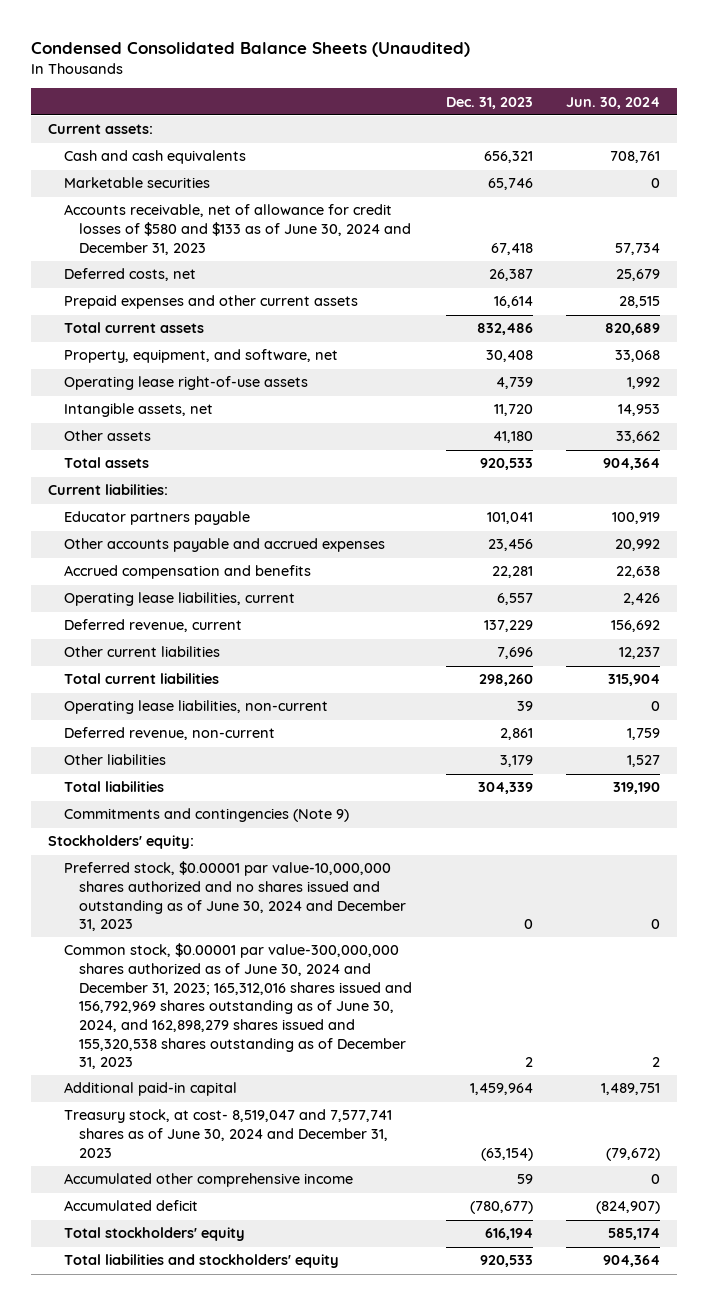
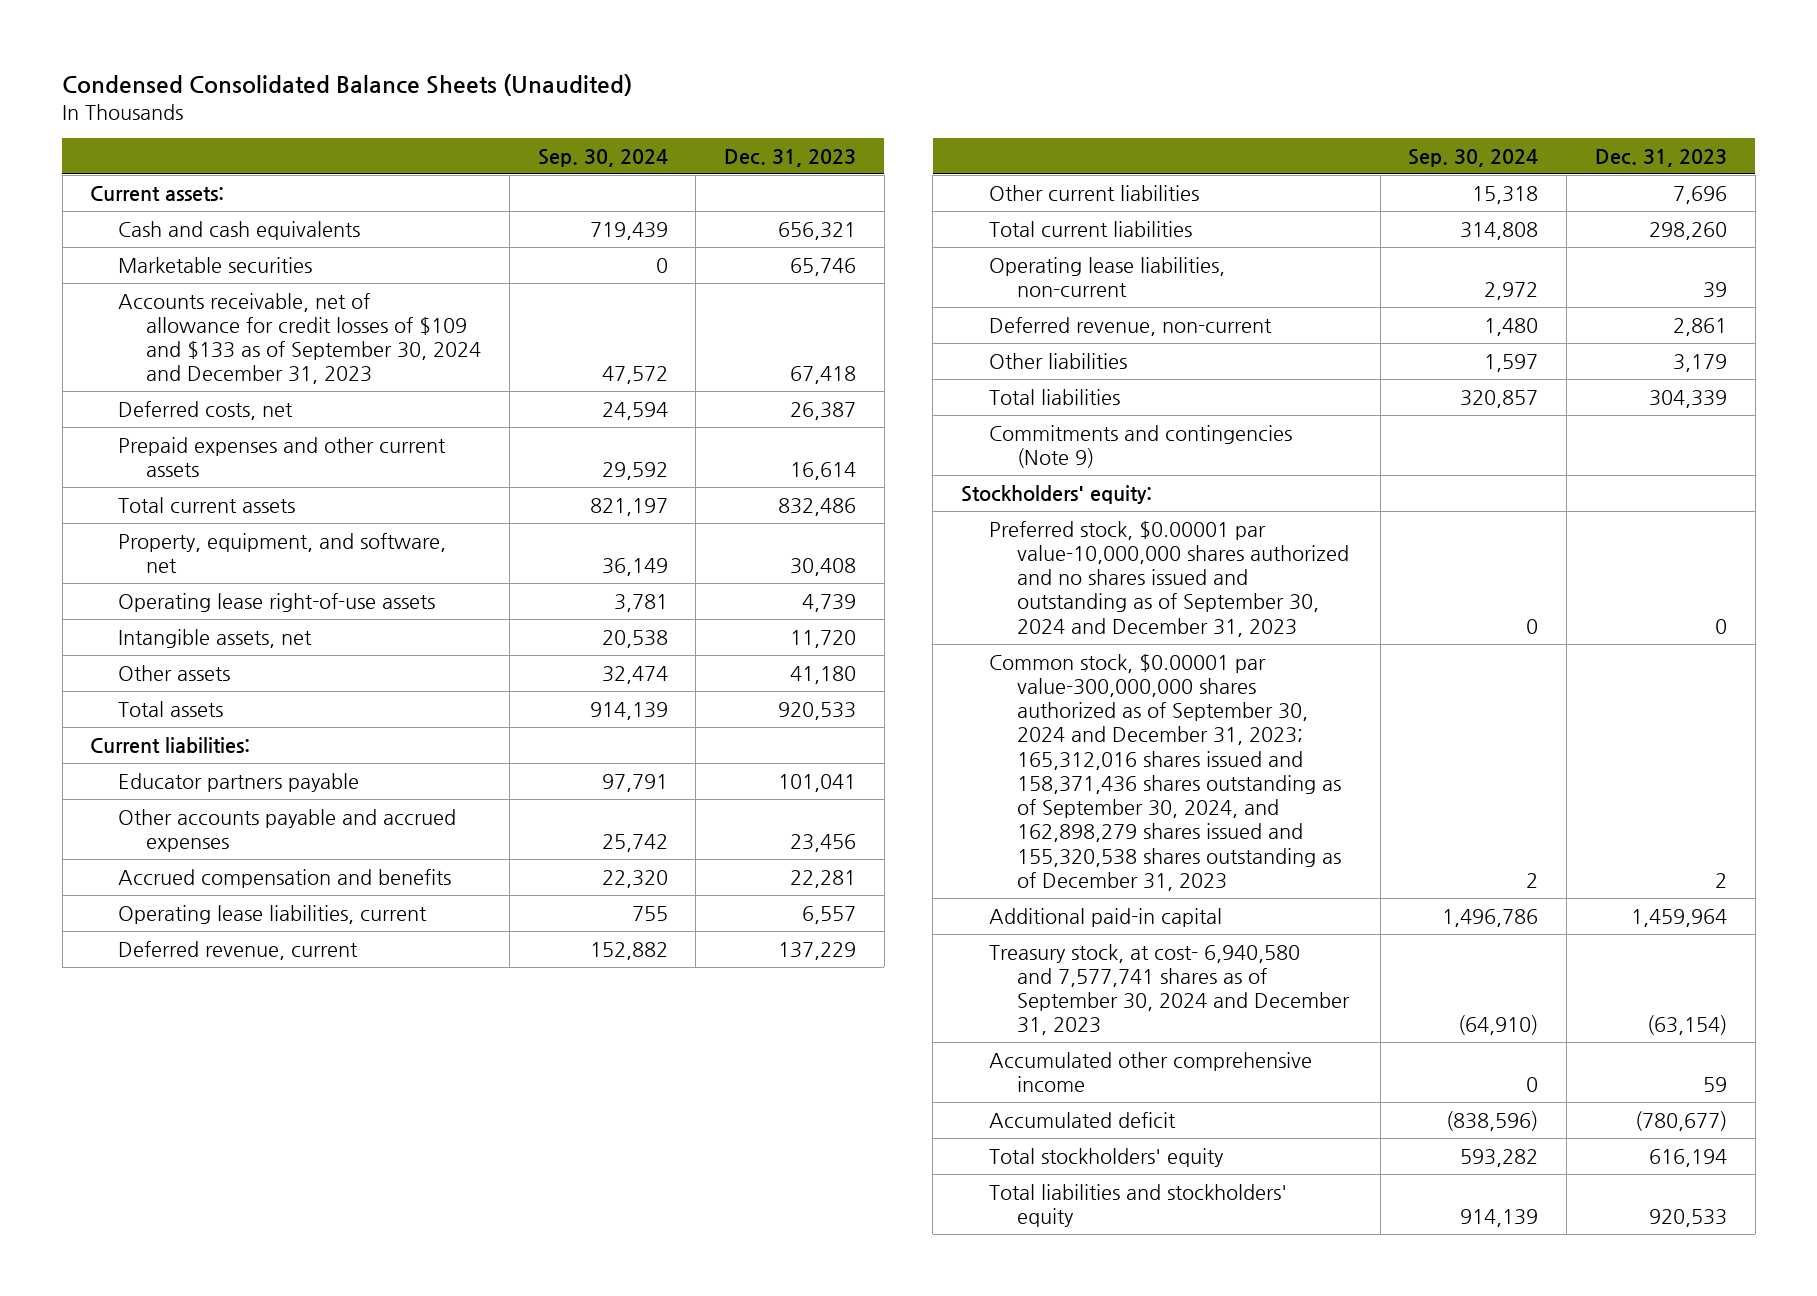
- | Dec. 31, 2023 | Jun. 30, 2024
+ | Sep. 30, 2024 | Dec. 31, 2023
- Accounts receivable, net of allowance for credit losses of $580 and $133 as of June 30, 2024 and December 31, 2023 | 67,418 | 57,734
+ Accounts receivable, net of allowance for credit losses of $109 and $133 as of September 30, 2024 and December 31, 2023 | 47,572 | 67,418
- Preferred stock, $0.00001 par value-10,000,000 shares authorized and no shares issued and outstanding as of June 30, 2024 and December 31, 2023 | 0 | 0
- Common stock, $0.00001 par value-300,000,000 shares authorized as of June 30, 2024 and December 31, 2023; 165,312,016 shares issued and 156,792,969 shares outstanding as of June 30, 2024, and 162,898,279 shares issued and 155,320,538 shares outstanding as of December 31, 2023 | 2 | 2
+ Preferred stock, $0.00001 par value-10,000,000 shares authorized and no shares issued and outstanding as of September 30, 2024 and December 31, 2023 | 0 | 0
+ Common stock, $0.00001 par value-300,000,000 shares authorized as of September 30, 2024 and December 31, 2023; 165,312,016 shares issued and 158,371,436 shares outstanding as of September 30, 2024, and 162,898,279 shares issued and 155,320,538 shares outstanding as of December 31, 2023 | 2 | 2
- Treasury stock, at cost- 8,519,047 and 7,577,741 shares as of June 30, 2024 and December 31, 2023 | (63,154) | (79,672)
+ Treasury stock, at cost- 6,940,580 and 7,577,741 shares as of September 30, 2024 and December 31, 2023 | (64,910) | (63,154)

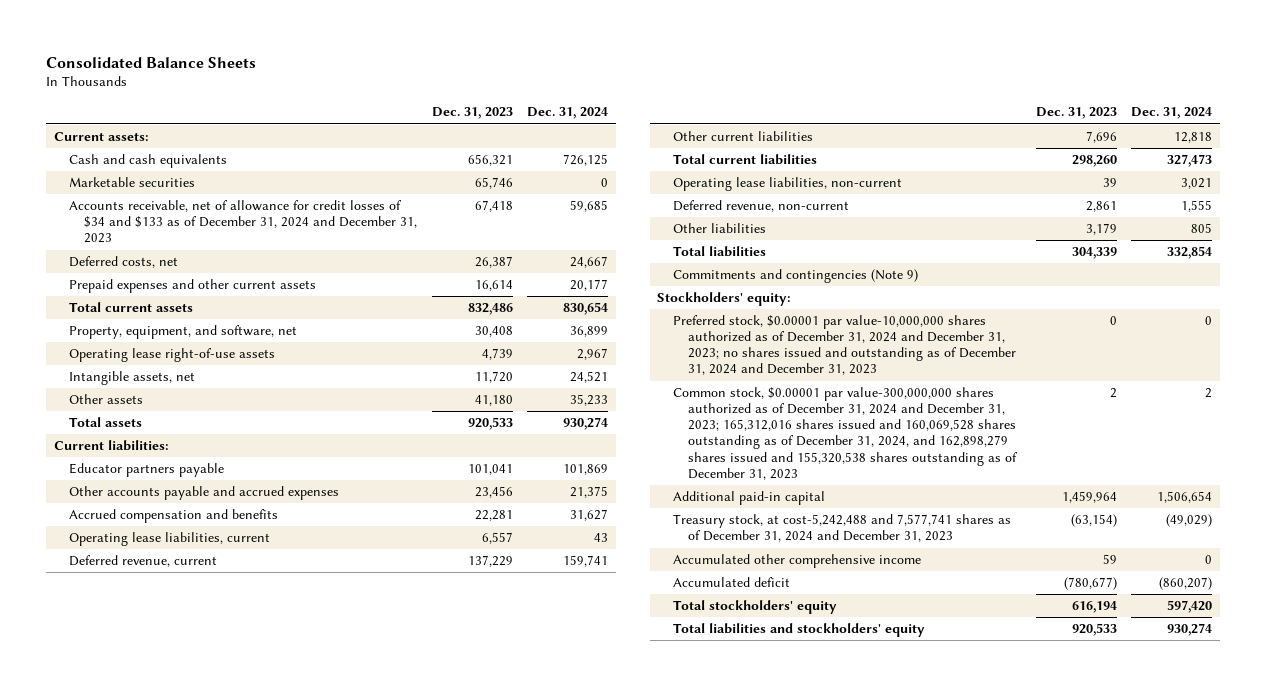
- Condensed Consolidated Balance Sheets (Unaudited)
+ Consolidated Balance Sheets
- | Sep. 30, 2024 | Dec. 31, 2023
+ | Dec. 31, 2023 | Dec. 31, 2024
- Accounts receivable, net of allowance for credit losses of $109 and $133 as of September 30, 2024 and December 31, 2023 | 47,572 | 67,418
+ Accounts receivable, net of allowance for credit losses of $34 and $133 as of December 31, 2024 and December 31, 2023 | 67,418 | 59,685
- Preferred stock, $0.00001 par value-10,000,000 shares authorized and no shares issued and outstanding as of September 30, 2024 and December 31, 2023 | 0 | 0
- Common stock, $0.00001 par value-300,000,000 shares authorized as of September 30, 2024 and December 31, 2023; 165,312,016 shares issued and 158,371,436 shares outstanding as of September 30, 2024, and 162,898,279 shares issued and 155,320,538 shares outstanding as of December 31, 2023 | 2 | 2
+ Preferred stock, $0.00001 par value-10,000,000 shares authorized as of December 31, 2024 and December 31, 2023; no shares issued and outstanding as of December 31, 2024 and December 31, 2023 | 0 | 0
+ Common stock, $0.00001 par value-300,000,000 shares authorized as of December 31, 2024 and December 31, 2023; 165,312,016 shares issued and 160,069,528 shares outstanding as of December 31, 2024, and 162,898,279 shares issued and 155,320,538 shares outstanding as of December 31, 2023 | 2 | 2
- Treasury stock, at cost- 6,940,580 and 7,577,741 shares as of September 30, 2024 and December 31, 2023 | (64,910) | (63,154)
+ Treasury stock, at cost-5,242,488 and 7,577,741 shares as of December 31, 2024 and December 31, 2023 | (63,154) | (49,029)

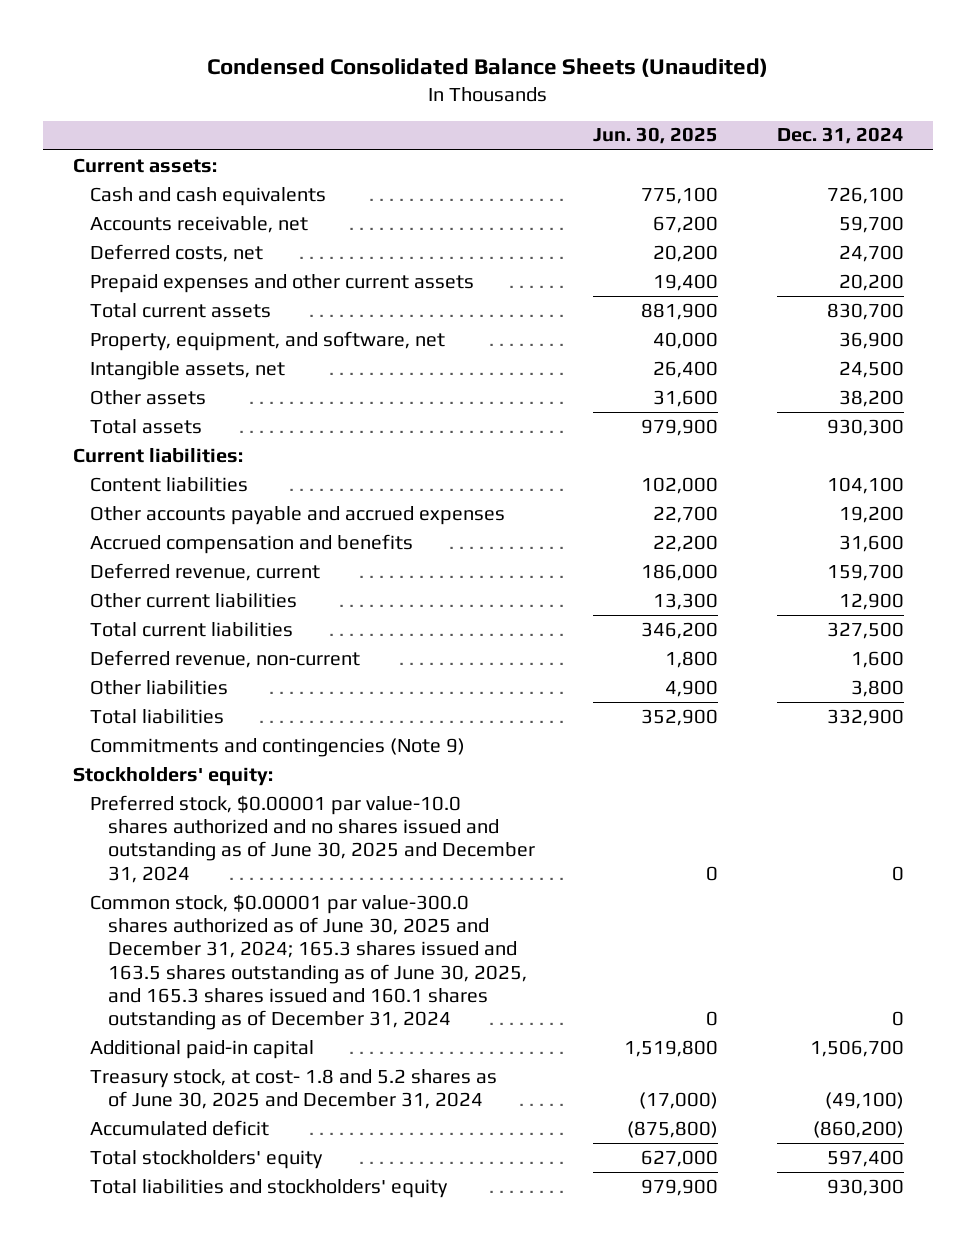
- Consolidated Balance Sheets
+ Condensed Consolidated Balance Sheets (Unaudited)
- | Dec. 31, 2023 | Dec. 31, 2024
+ | Jun. 30, 2025 | Dec. 31, 2024
- Cash and cash equivalents | 656,321 | 726,125
- Marketable securities | 65,746 | 0
- Accounts receivable, net of allowance for credit losses of $34 and $133 as of December 31, 2024 and December 31, 2023 | 67,418 | 59,685
- Deferred costs, net | 26,387 | 24,667
- Prepaid expenses and other current assets | 16,614 | 20,177
- Total current assets | 832,486 | 830,654
- Property, equipment, and software, net | 30,408 | 36,899
- Operating lease right-of-use assets | 4,739 | 2,967
- Intangible assets, net | 11,720 | 24,521
- Other assets | 41,180 | 35,233
- Total assets | 920,533 | 930,274
+ Cash and cash equivalents | 775,100 | 726,100
+ Accounts receivable, net | 67,200 | 59,700
+ Deferred costs, net | 20,200 | 24,700
+ Prepaid expenses and other current assets | 19,400 | 20,200
+ Total current assets | 881,900 | 830,700
+ Property, equipment, and software, net | 40,000 | 36,900
+ Intangible assets, net | 26,400 | 24,500
+ Other assets | 31,600 | 38,200
+ Total assets | 979,900 | 930,300
- Educator partners payable | 101,041 | 101,869
- Other accounts payable and accrued expenses | 23,456 | 21,375
- Accrued compensation and benefits | 22,281 | 31,627
- Operating lease liabilities, current | 6,557 | 43
- Deferred revenue, current | 137,229 | 159,741
- Other current liabilities | 7,696 | 12,818
- Total current liabilities | 298,260 | 327,473
- Operating lease liabilities, non-current | 39 | 3,021
- Deferred revenue, non-current | 2,861 | 1,555
- Other liabilities | 3,179 | 805
- Total liabilities | 304,339 | 332,854
+ Content liabilities | 102,000 | 104,100
+ Other accounts payable and accrued expenses | 22,700 | 19,200
+ Accrued compensation and benefits | 22,200 | 31,600
+ Deferred revenue, current | 186,000 | 159,700
+ Other current liabilities | 13,300 | 12,900
+ Total current liabilities | 346,200 | 327,500
+ Deferred revenue, non-current | 1,800 | 1,600
+ Other liabilities | 4,900 | 3,800
+ Total liabilities | 352,900 | 332,900
- Preferred stock, $0.00001 par value-10,000,000 shares authorized as of December 31, 2024 and December 31, 2023; no shares issued and outstanding as of December 31, 2024 and December 31, 2023 | 0 | 0
- Common stock, $0.00001 par value-300,000,000 shares authorized as of December 31, 2024 and December 31, 2023; 165,312,016 shares issued and 160,069,528 shares outstanding as of December 31, 2024, and 162,898,279 shares issued and 155,320,538 shares outstanding as of December 31, 2023 | 2 | 2
- Additional paid-in capital | 1,459,964 | 1,506,654
- Treasury stock, at cost-5,242,488 and 7,577,741 shares as of December 31, 2024 and December 31, 2023 | (63,154) | (49,029)
- Accumulated other comprehensive income | 59 | 0
- Accumulated deficit | (780,677) | (860,207)
- Total stockholders' equity | 616,194 | 597,420
- Total liabilities and stockholders' equity | 920,533 | 930,274
+ Preferred stock, $0.00001 par value-10.0 shares authorized and no shares issued and outstanding as of June 30, 2025 and December 31, 2024 | 0 | 0
+ Common stock, $0.00001 par value-300.0 shares authorized as of June 30, 2025 and December 31, 2024; 165.3 shares issued and 163.5 shares outstanding as of June 30, 2025, and 165.3 shares issued and 160.1 shares outstanding as of December 31, 2024 | 0 | 0
+ Additional paid-in capital | 1,519,800 | 1,506,700
+ Treasury stock, at cost- 1.8 and 5.2 shares as of June 30, 2025 and December 31, 2024 | (17,000) | (49,100)
+ Accumulated deficit | (875,800) | (860,200)
+ Total stockholders' equity | 627,000 | 597,400
+ Total liabilities and stockholders' equity | 979,900 | 930,300

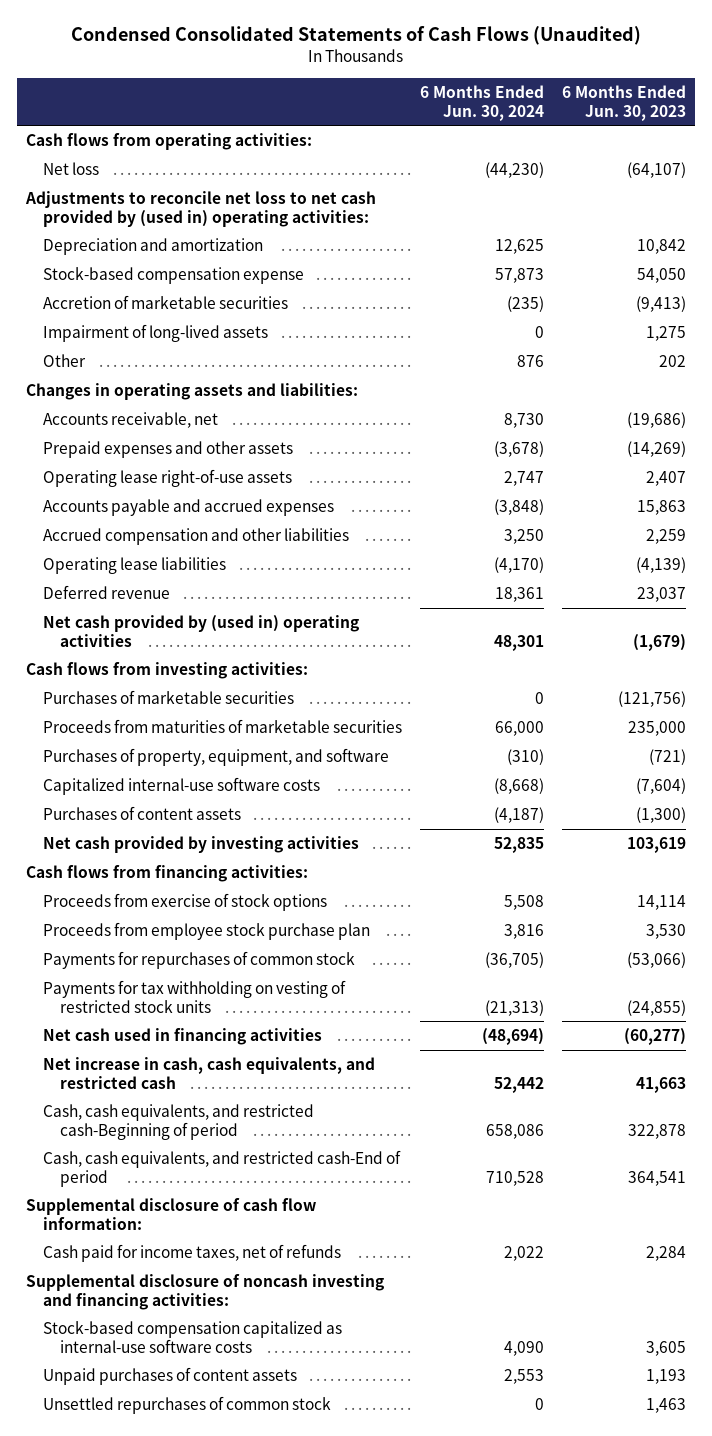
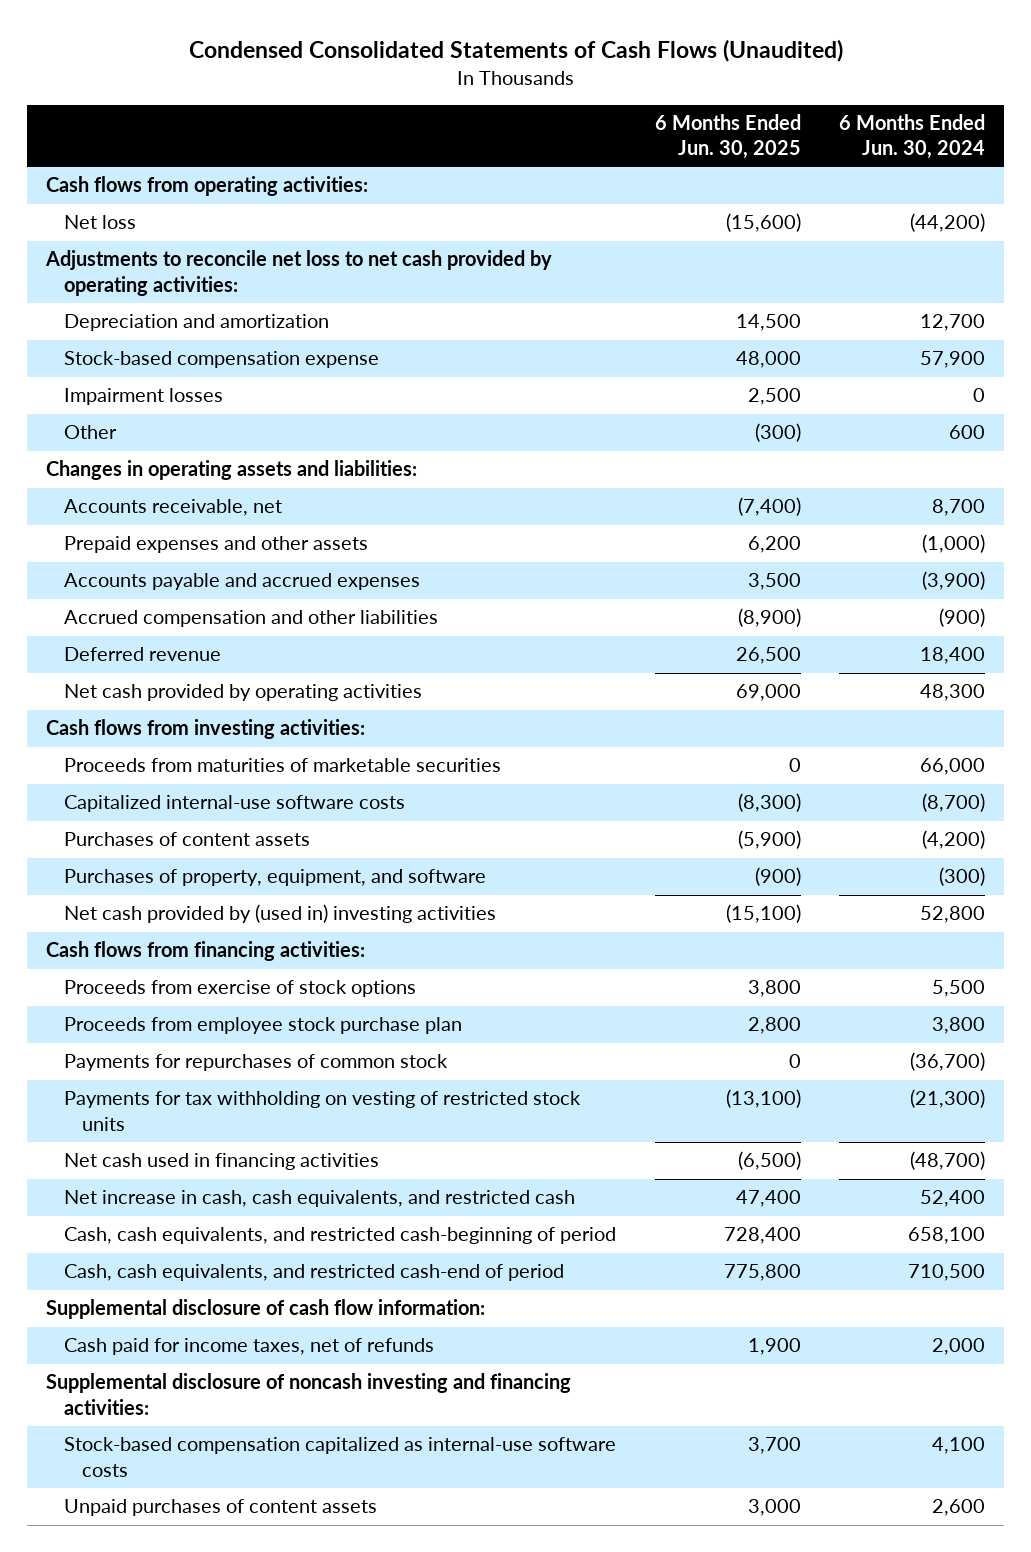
- | 6 Months Ended Jun. 30, 2024 | 6 Months Ended Jun. 30, 2023
+ | 6 Months Ended Jun. 30, 2025 | 6 Months Ended Jun. 30, 2024
- Net loss | (44,230) | (64,107)
- Adjustments to reconcile net loss to net cash provided by (used in) operating activities:
- Depreciation and amortization | 12,625 | 10,842
- Stock-based compensation expense | 57,873 | 54,050
- Accretion of marketable securities | (235) | (9,413)
- Impairment of long-lived assets | 0 | 1,275
- Other | 876 | 202
+ Net loss | (15,600) | (44,200)
+ Adjustments to reconcile net loss to net cash provided by operating activities:
+ Depreciation and amortization | 14,500 | 12,700
+ Stock-based compensation expense | 48,000 | 57,900
+ Impairment losses | 2,500 | 0
+ Other | (300) | 600
- Accounts receivable, net | 8,730 | (19,686)
- Prepaid expenses and other assets | (3,678) | (14,269)
- Operating lease right-of-use assets | 2,747 | 2,407
- Accounts payable and accrued expenses | (3,848) | 15,863
- Accrued compensation and other liabilities | 3,250 | 2,259
- Operating lease liabilities | (4,170) | (4,139)
- Deferred revenue | 18,361 | 23,037
- Net cash provided by (used in) operating activities | 48,301 | (1,679)
+ Accounts receivable, net | (7,400) | 8,700
+ Prepaid expenses and other assets | 6,200 | (1,000)
+ Accounts payable and accrued expenses | 3,500 | (3,900)
+ Accrued compensation and other liabilities | (8,900) | (900)
+ Deferred revenue | 26,500 | 18,400
+ Net cash provided by operating activities | 69,000 | 48,300
- Purchases of marketable securities | 0 | (121,756)
- Purchases of property, equipment, and software | (310) | (721)
- Capitalized internal-use software costs | (8,668) | (7,604)
- Purchases of content assets | (4,187) | (1,300)
- Net cash provided by investing activities | 52,835 | 103,619
+ Capitalized internal-use software costs | (8,300) | (8,700)
+ Purchases of content assets | (5,900) | (4,200)
+ Purchases of property, equipment, and software | (900) | (300)
+ Net cash provided by (used in) investing activities | (15,100) | 52,800
- Proceeds from exercise of stock options | 5,508 | 14,114
- Proceeds from employee stock purchase plan | 3,816 | 3,530
- Payments for repurchases of common stock | (36,705) | (53,066)
- Payments for tax withholding on vesting of restricted stock units | (21,313) | (24,855)
- Net cash used in financing activities | (48,694) | (60,277)
- Net increase in cash, cash equivalents, and restricted cash | 52,442 | 41,663
- Cash, cash equivalents, and restricted cash-Beginning of period | 658,086 | 322,878
- Cash, cash equivalents, and restricted cash-End of period | 710,528 | 364,541
+ Proceeds from exercise of stock options | 3,800 | 5,500
+ Proceeds from employee stock purchase plan | 2,800 | 3,800
+ Payments for repurchases of common stock | 0 | (36,700)
+ Payments for tax withholding on vesting of restricted stock units | (13,100) | (21,300)
+ Net cash used in financing activities | (6,500) | (48,700)
+ Net increase in cash, cash equivalents, and restricted cash | 47,400 | 52,400
+ Cash, cash equivalents, and restricted cash-beginning of period | 728,400 | 658,100
+ Cash, cash equivalents, and restricted cash-end of period | 775,800 | 710,500
- Cash paid for income taxes, net of refunds | 2,022 | 2,284
+ Cash paid for income taxes, net of refunds | 1,900 | 2,000
- Stock-based compensation capitalized as internal-use software costs | 4,090 | 3,605
- Unpaid purchases of content assets | 2,553 | 1,193
- Unsettled repurchases of common stock | 0 | 1,463
+ Stock-based compensation capitalized as internal-use software costs | 3,700 | 4,100
+ Unpaid purchases of content assets | 3,000 | 2,600

